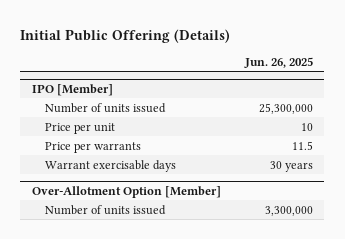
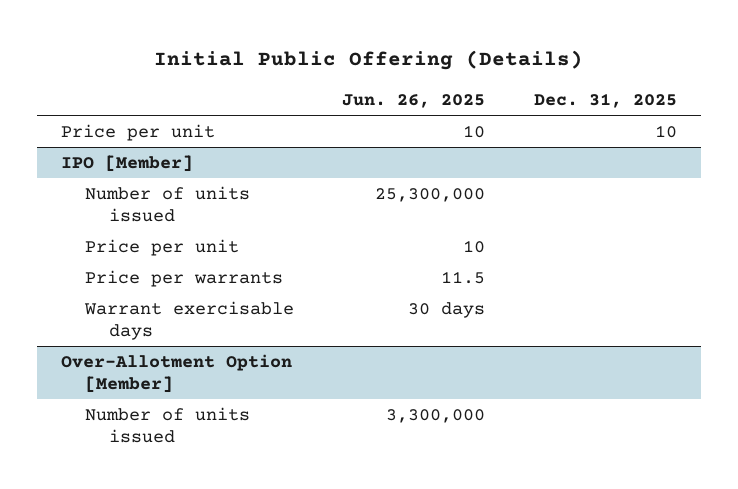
- | Jun. 26, 2025
+ | Jun. 26, 2025 | Dec. 31, 2025
+ Price per unit | 10 | 10
@ IPO [Member]
- Warrant exercisable days | 30 years
+ Warrant exercisable days | 30 days |

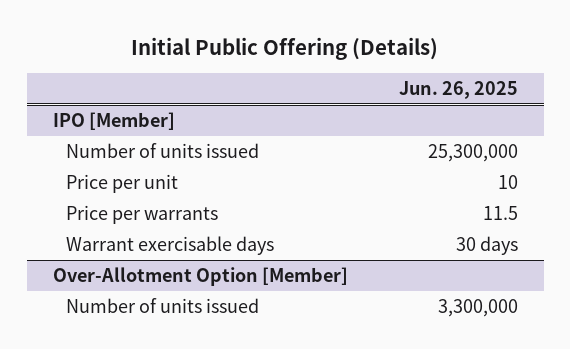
- | Jun. 26, 2025 | Dec. 31, 2025
+ | Jun. 26, 2025
- Price per unit | 10 | 10

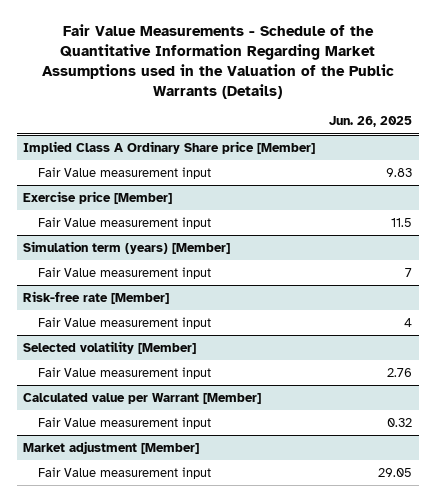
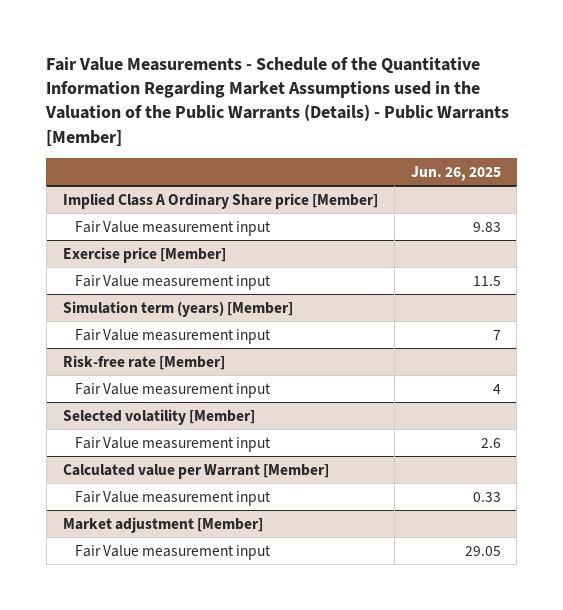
- Fair Value Measurements - Schedule of the Quantitative Information Regarding Market Assumptions used in the Valuation of the Public Warrants (Details)
+ Fair Value Measurements - Schedule of the Quantitative Information Regarding Market Assumptions used in the Valuation of the Public Warrants (Details) - Public Warrants [Member]
@ Selected volatility [Member]
- Fair Value measurement input | 2.76
+ Fair Value measurement input | 2.6
@ Calculated value per Warrant [Member]
- Fair Value measurement input | 0.32
+ Fair Value measurement input | 0.33

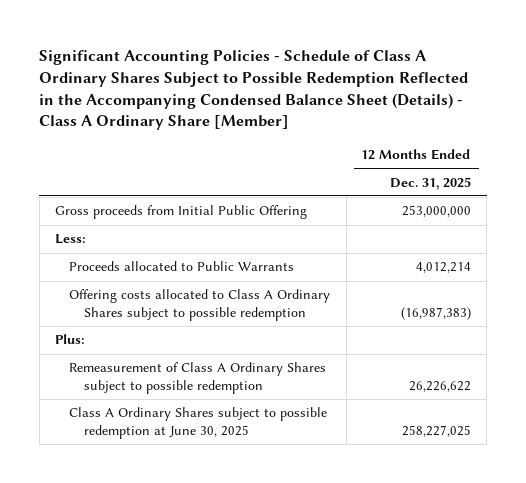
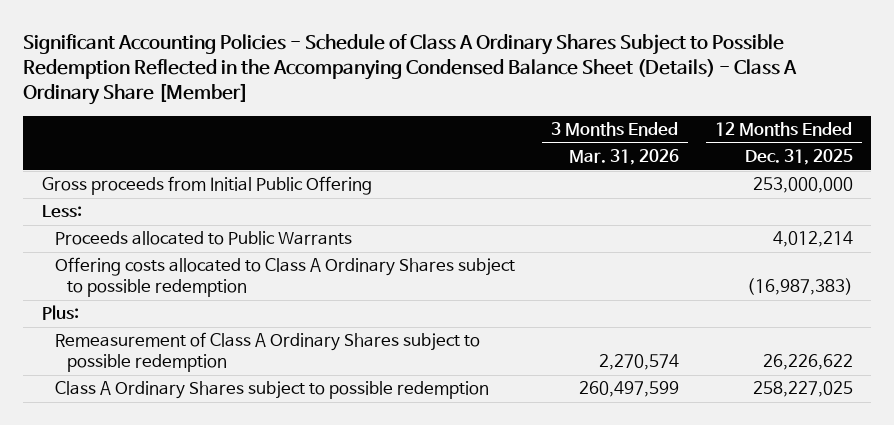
- | 12 Months Ended Dec. 31, 2025
+ | 3 Months Ended Mar. 31, 2026 | 12 Months Ended Dec. 31, 2025
- Class A Ordinary Shares subject to possible redemption at June 30, 2025 | 258,227,025
+ Class A Ordinary Shares subject to possible redemption | 260,497,599 | 258,227,025

